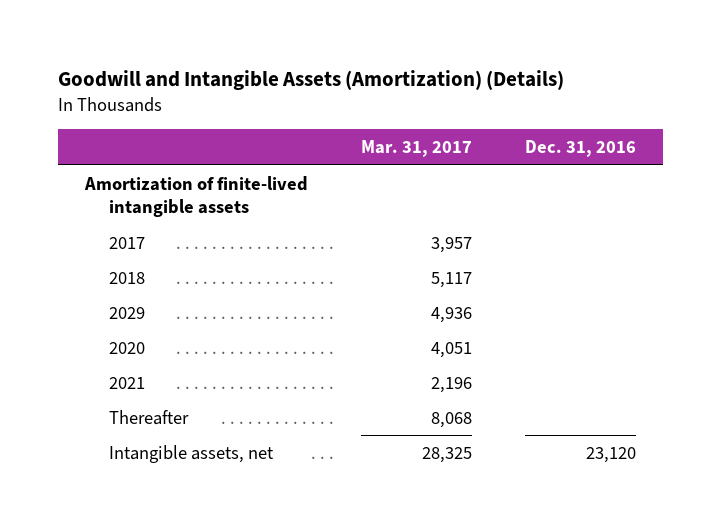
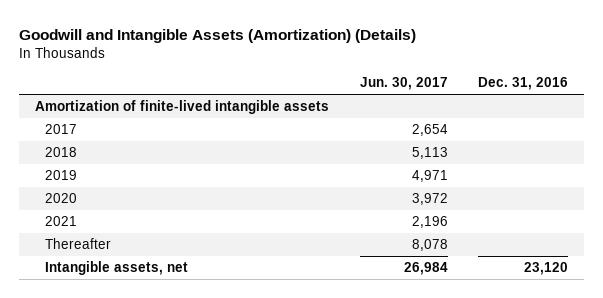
- | Mar. 31, 2017 | Dec. 31, 2016
+ | Jun. 30, 2017 | Dec. 31, 2016
- 2029 | 4,936 |
+ 2019 | 4,971 |

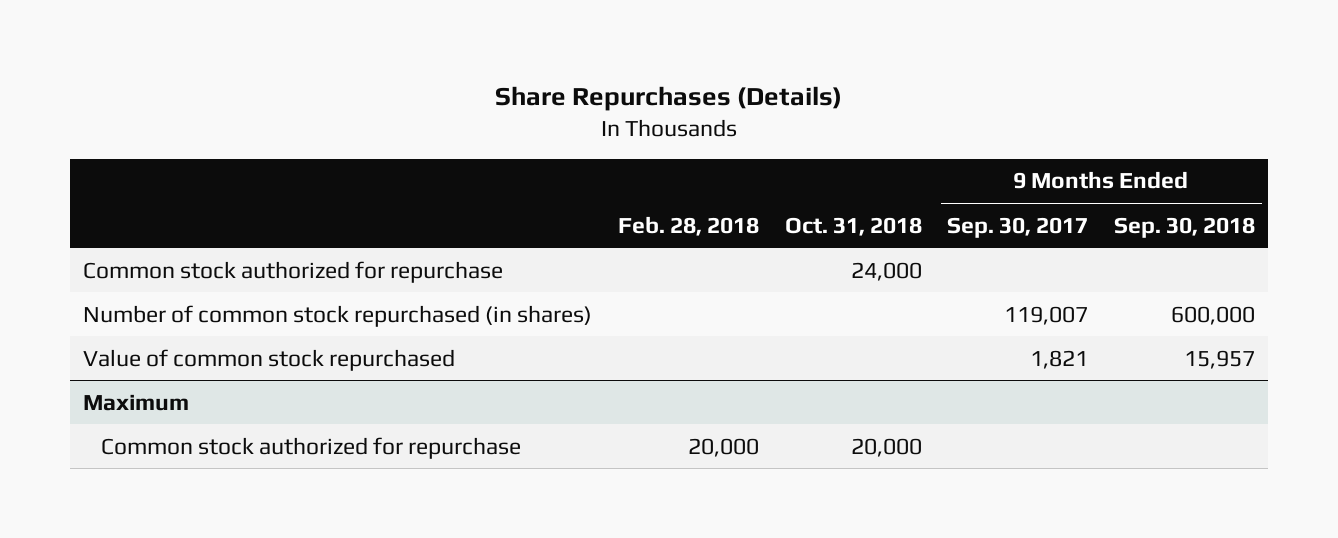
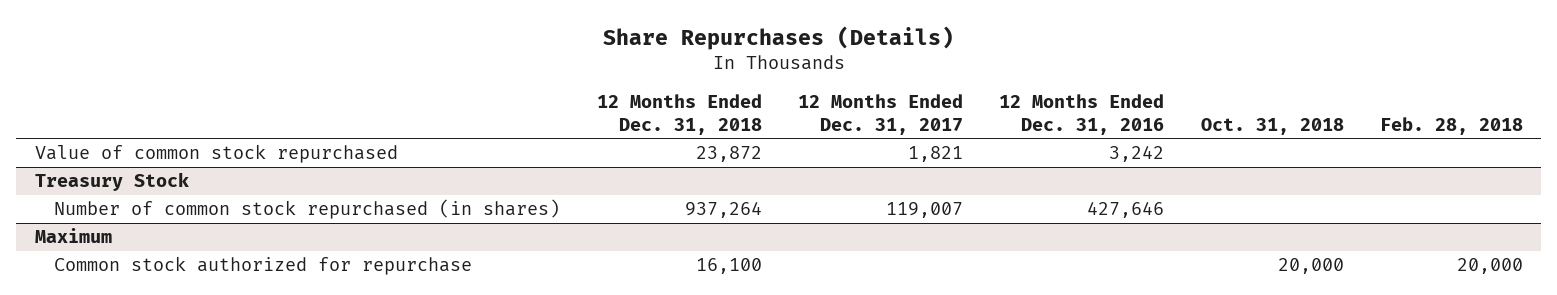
- | Feb. 28, 2018 | Oct. 31, 2018 | 9 Months Ended Sep. 30, 2017 | 9 Months Ended Sep. 30, 2018
+ | 12 Months Ended Dec. 31, 2018 | 12 Months Ended Dec. 31, 2017 | 12 Months Ended Dec. 31, 2016 | Oct. 31, 2018 | Feb. 28, 2018
- Common stock authorized for repurchase | | 24,000 | |
- Number of common stock repurchased (in shares) | | | 119,007 | 600,000
+ Treasury Stock
+ Number of common stock repurchased (in shares) | 937,264 | 119,007 | 427,646 | |

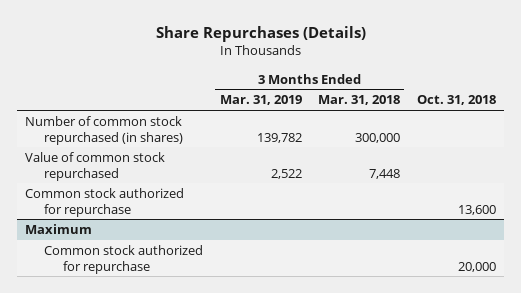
- | 12 Months Ended Dec. 31, 2018 | 12 Months Ended Dec. 31, 2017 | 12 Months Ended Dec. 31, 2016 | Oct. 31, 2018 | Feb. 28, 2018
+ | 3 Months Ended Mar. 31, 2019 | 3 Months Ended Mar. 31, 2018 | Oct. 31, 2018
+ Number of common stock repurchased (in shares) | 139,782 | 300,000 |
- Treasury Stock
- Number of common stock repurchased (in shares) | 937,264 | 119,007 | 427,646 | |
+ Common stock authorized for repurchase | | | 13,600

